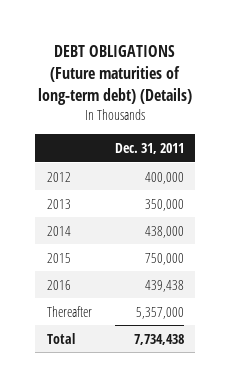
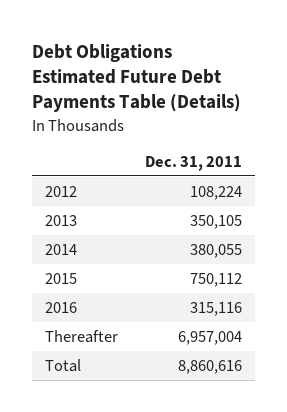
- DEBT OBLIGATIONS (Future maturities of long-term debt) (Details)
+ Debt Obligations Estimated Future Debt Payments Table (Details)
- 2012 | 400,000
- 2013 | 350,000
- 2014 | 438,000
- 2015 | 750,000
- 2016 | 439,438
- Thereafter | 5,357,000
- Total | 7,734,438
+ 2012 | 108,224
+ 2013 | 350,105
+ 2014 | 380,055
+ 2015 | 750,112
+ 2016 | 315,116
+ Thereafter | 6,957,004
+ Total | 8,860,616

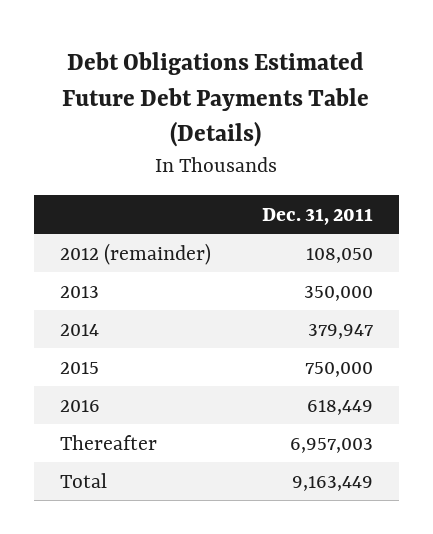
- 2012 | 108,224
- 2013 | 350,105
- 2014 | 380,055
- 2015 | 750,112
- 2016 | 315,116
- Thereafter | 6,957,004
- Total | 8,860,616
+ 2012 (remainder) | 108,050
+ 2013 | 350,000
+ 2014 | 379,947
+ 2015 | 750,000
+ 2016 | 618,449
+ Thereafter | 6,957,003
+ Total | 9,163,449

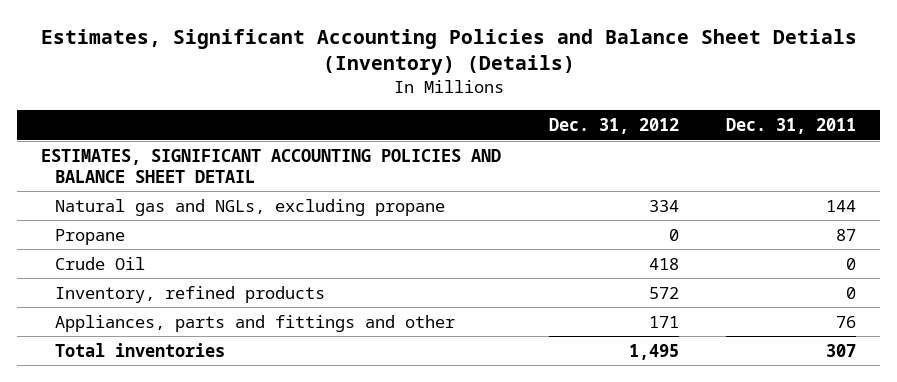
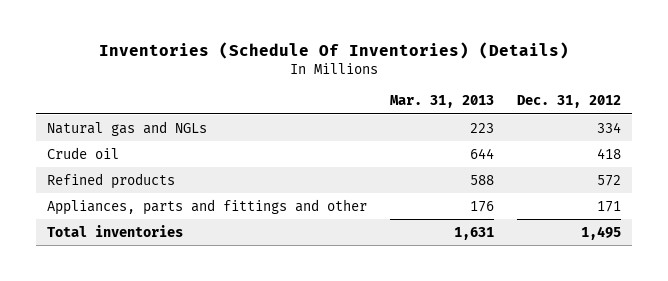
- Estimates, Significant Accounting Policies and Balance Sheet Detials (Inventory) (Details)
+ Inventories (Schedule Of Inventories) (Details)
- | Dec. 31, 2012 | Dec. 31, 2011
+ | Mar. 31, 2013 | Dec. 31, 2012
- ESTIMATES, SIGNIFICANT ACCOUNTING POLICIES AND BALANCE SHEET DETAIL
- Natural gas and NGLs, excluding propane | 334 | 144
- Propane | 0 | 87
- Crude Oil | 418 | 0
- Inventory, refined products | 572 | 0
+ Natural gas and NGLs | 223 | 334
+ Crude oil | 644 | 418
+ Refined products | 588 | 572

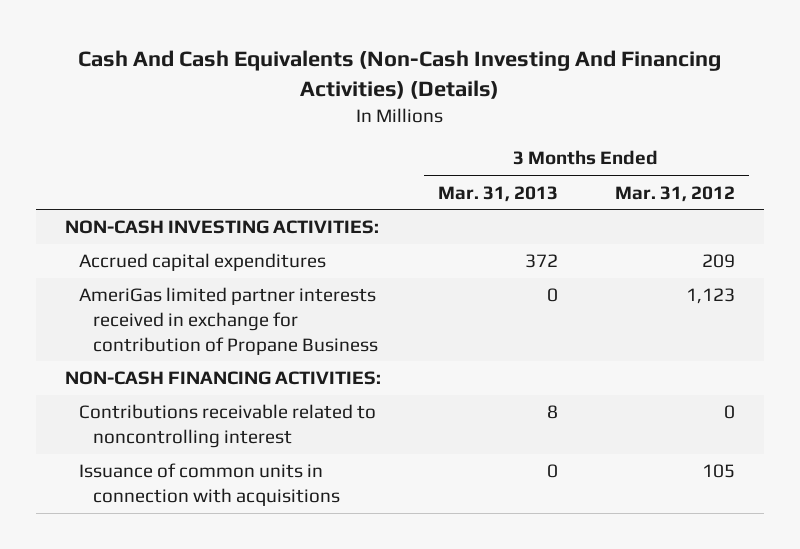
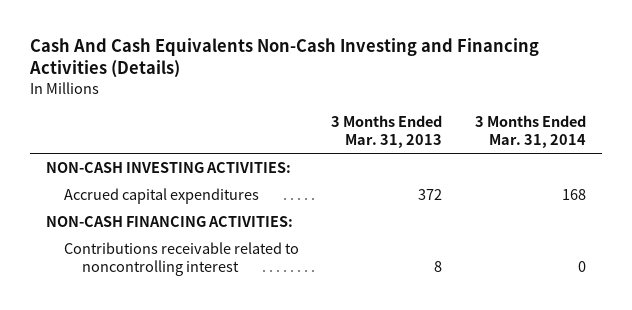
- Cash And Cash Equivalents (Non-Cash Investing And Financing Activities) (Details)
+ Cash And Cash Equivalents Non-Cash Investing and Financing Activities (Details)
- | 3 Months Ended Mar. 31, 2013 | 3 Months Ended Mar. 31, 2012
+ | 3 Months Ended Mar. 31, 2013 | 3 Months Ended Mar. 31, 2014
- AmeriGas limited partner interests received in exchange for contribution of Propane Business | 0 | 1,123
- Issuance of common units in connection with acquisitions | 0 | 105

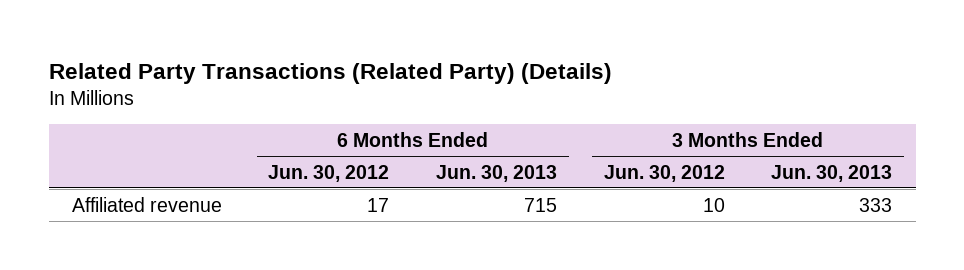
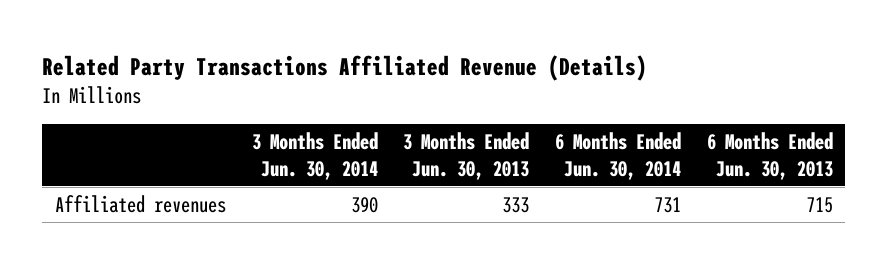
- Related Party Transactions (Related Party) (Details)
+ Related Party Transactions Affiliated Revenue (Details)
- | 6 Months Ended Jun. 30, 2012 | 6 Months Ended Jun. 30, 2013 | 3 Months Ended Jun. 30, 2012 | 3 Months Ended Jun. 30, 2013
+ | 3 Months Ended Jun. 30, 2014 | 3 Months Ended Jun. 30, 2013 | 6 Months Ended Jun. 30, 2014 | 6 Months Ended Jun. 30, 2013
- Affiliated revenue | 17 | 715 | 10 | 333
+ Affiliated revenues | 390 | 333 | 731 | 715

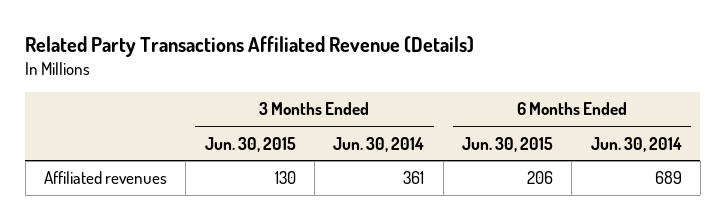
- | 3 Months Ended Jun. 30, 2014 | 3 Months Ended Jun. 30, 2013 | 6 Months Ended Jun. 30, 2014 | 6 Months Ended Jun. 30, 2013
+ | 3 Months Ended Jun. 30, 2015 | 3 Months Ended Jun. 30, 2014 | 6 Months Ended Jun. 30, 2015 | 6 Months Ended Jun. 30, 2014
- Affiliated revenues | 390 | 333 | 731 | 715
+ Affiliated revenues | 130 | 361 | 206 | 689

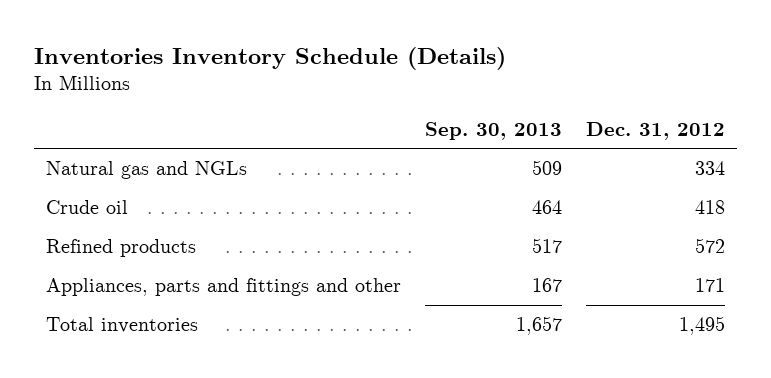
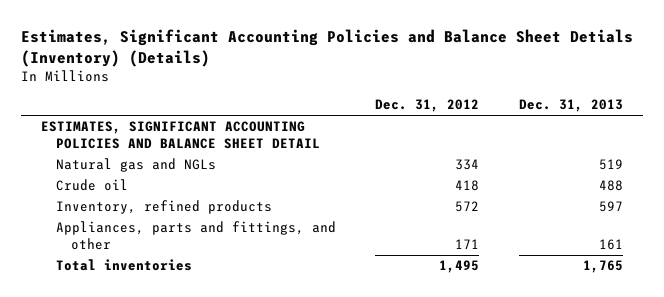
- Inventories Inventory Schedule (Details)
+ Estimates, Significant Accounting Policies and Balance Sheet Detials (Inventory) (Details)
- | Sep. 30, 2013 | Dec. 31, 2012
+ | Dec. 31, 2012 | Dec. 31, 2013
+ ESTIMATES, SIGNIFICANT ACCOUNTING POLICIES AND BALANCE SHEET DETAIL
- Refined products | 517 | 572
- Appliances, parts and fittings and other | 167 | 171
+ Inventory, refined products | 572 | 597
+ Appliances, parts and fittings, and other | 171 | 161

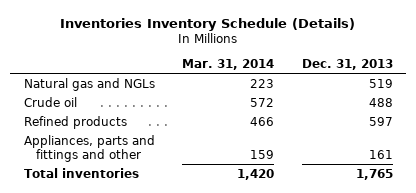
- Estimates, Significant Accounting Policies and Balance Sheet Detials (Inventory) (Details)
+ Inventories Inventory Schedule (Details)
- | Dec. 31, 2012 | Dec. 31, 2013
+ | Mar. 31, 2014 | Dec. 31, 2013
- ESTIMATES, SIGNIFICANT ACCOUNTING POLICIES AND BALANCE SHEET DETAIL
- Inventory, refined products | 572 | 597
- Appliances, parts and fittings, and other | 171 | 161
+ Refined products | 466 | 597
+ Appliances, parts and fittings and other | 159 | 161

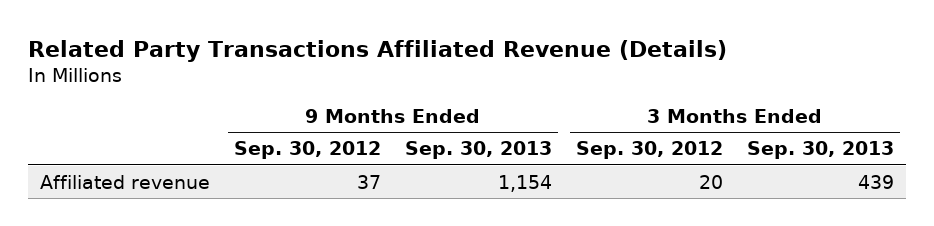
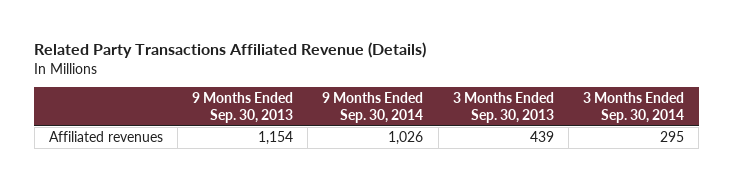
- | 9 Months Ended Sep. 30, 2012 | 9 Months Ended Sep. 30, 2013 | 3 Months Ended Sep. 30, 2012 | 3 Months Ended Sep. 30, 2013
+ | 9 Months Ended Sep. 30, 2013 | 9 Months Ended Sep. 30, 2014 | 3 Months Ended Sep. 30, 2013 | 3 Months Ended Sep. 30, 2014
- Affiliated revenue | 37 | 1,154 | 20 | 439
+ Affiliated revenues | 1,154 | 1,026 | 439 | 295

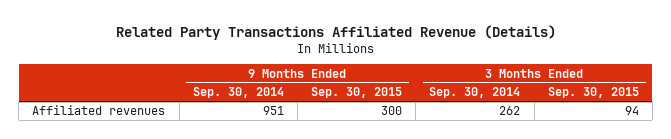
- | 9 Months Ended Sep. 30, 2013 | 9 Months Ended Sep. 30, 2014 | 3 Months Ended Sep. 30, 2013 | 3 Months Ended Sep. 30, 2014
+ | 9 Months Ended Sep. 30, 2014 | 9 Months Ended Sep. 30, 2015 | 3 Months Ended Sep. 30, 2014 | 3 Months Ended Sep. 30, 2015
- Affiliated revenues | 1,154 | 1,026 | 439 | 295
+ Affiliated revenues | 951 | 300 | 262 | 94

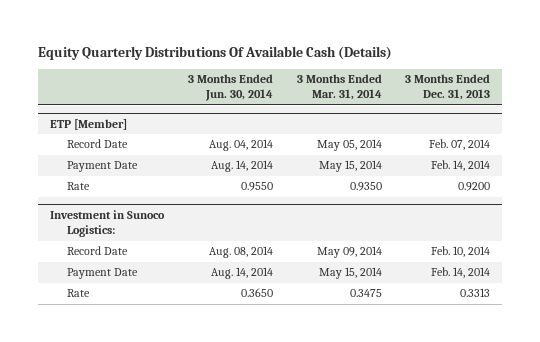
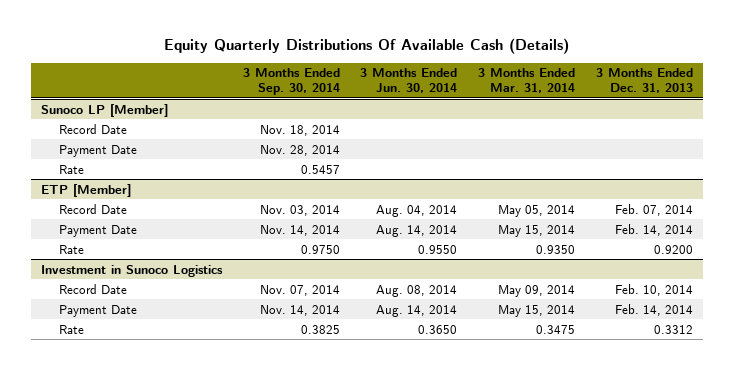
- | 3 Months Ended Jun. 30, 2014 | 3 Months Ended Mar. 31, 2014 | 3 Months Ended Dec. 31, 2013
+ | 3 Months Ended Sep. 30, 2014 | 3 Months Ended Jun. 30, 2014 | 3 Months Ended Mar. 31, 2014 | 3 Months Ended Dec. 31, 2013
+ Sunoco LP [Member]
+ Record Date | Nov. 18, 2014 | | |
+ Payment Date | Nov. 28, 2014 | | |
+ Rate | 0.5457 | | |
- Investment in Sunoco Logistics:
+ Investment in Sunoco Logistics
- Rate | 0.3650 | 0.3475 | 0.3313
+ Rate | 0.3825 | 0.3650 | 0.3475 | 0.3312

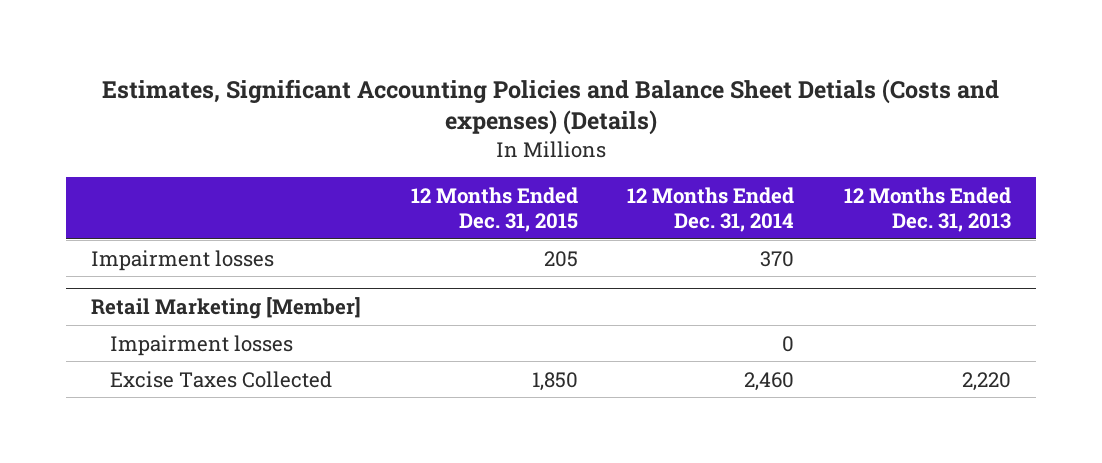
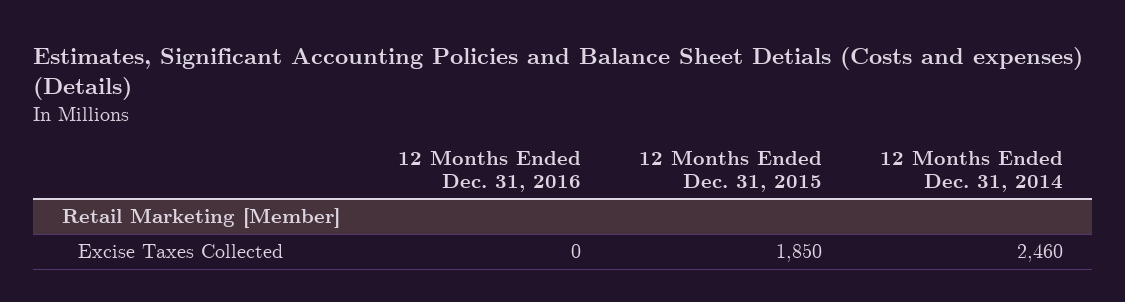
- | 12 Months Ended Dec. 31, 2015 | 12 Months Ended Dec. 31, 2014 | 12 Months Ended Dec. 31, 2013
+ | 12 Months Ended Dec. 31, 2016 | 12 Months Ended Dec. 31, 2015 | 12 Months Ended Dec. 31, 2014
- Impairment losses | 205 | 370 |
@ Retail Marketing [Member]
- Impairment losses | | 0 |

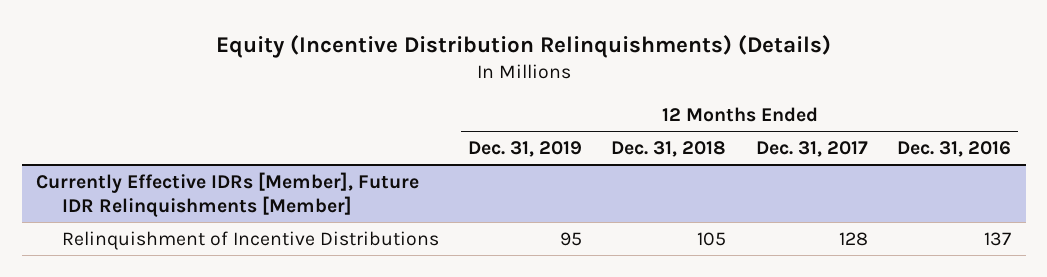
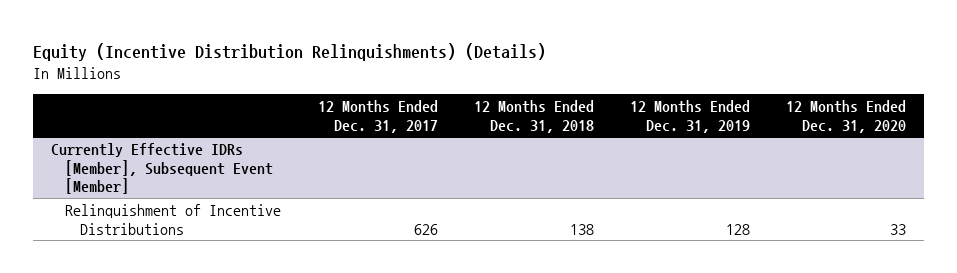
- | 12 Months Ended Dec. 31, 2019 | 12 Months Ended Dec. 31, 2018 | 12 Months Ended Dec. 31, 2017 | 12 Months Ended Dec. 31, 2016
+ | 12 Months Ended Dec. 31, 2017 | 12 Months Ended Dec. 31, 2018 | 12 Months Ended Dec. 31, 2019 | 12 Months Ended Dec. 31, 2020
- Currently Effective IDRs [Member], Future IDR Relinquishments [Member]
- Relinquishment of Incentive Distributions | 95 | 105 | 128 | 137
+ Currently Effective IDRs [Member], Subsequent Event [Member]
+ Relinquishment of Incentive Distributions | 626 | 138 | 128 | 33

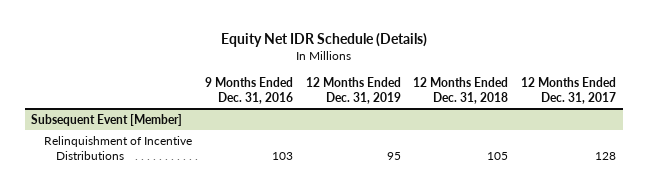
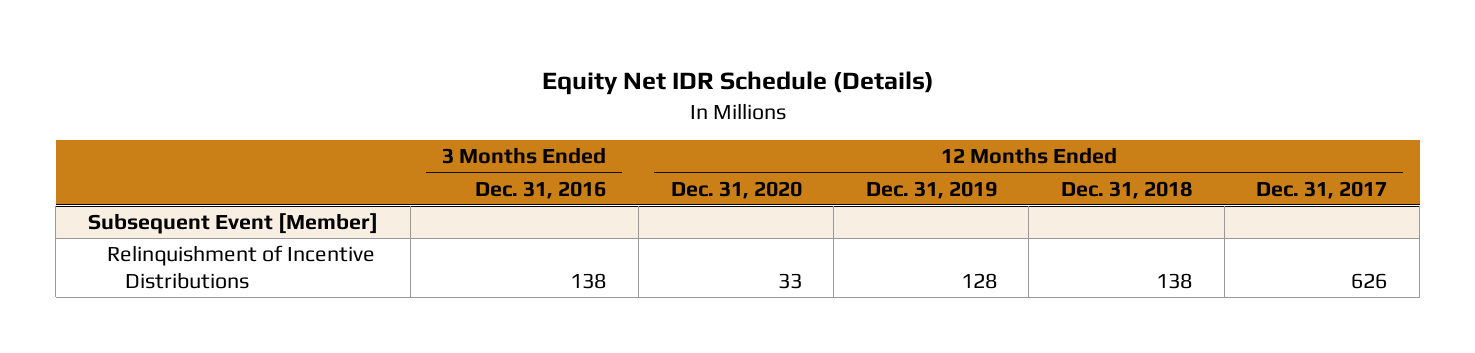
- | 9 Months Ended Dec. 31, 2016 | 12 Months Ended Dec. 31, 2019 | 12 Months Ended Dec. 31, 2018 | 12 Months Ended Dec. 31, 2017
+ | 3 Months Ended Dec. 31, 2016 | 12 Months Ended Dec. 31, 2020 | 12 Months Ended Dec. 31, 2019 | 12 Months Ended Dec. 31, 2018 | 12 Months Ended Dec. 31, 2017
@ Subsequent Event [Member]
- Relinquishment of Incentive Distributions | 103 | 95 | 105 | 128
+ Relinquishment of Incentive Distributions | 138 | 33 | 128 | 138 | 626

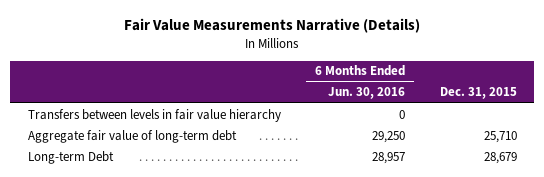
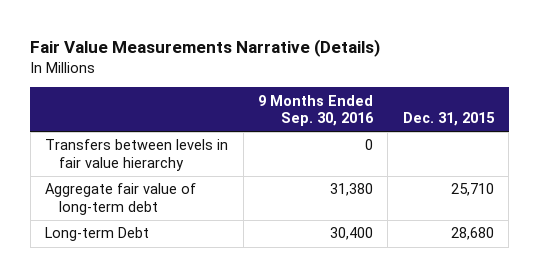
- | 6 Months Ended Jun. 30, 2016 | Dec. 31, 2015
+ | 9 Months Ended Sep. 30, 2016 | Dec. 31, 2015
- Long-term Debt | 28,957 | 28,679
+ Long-term Debt | 30,400 | 28,680

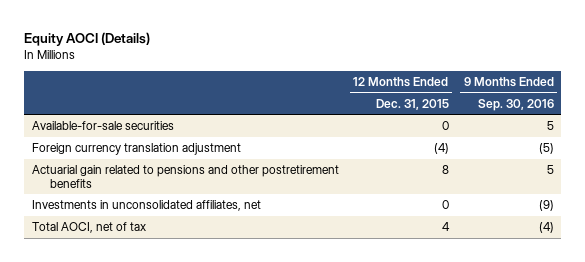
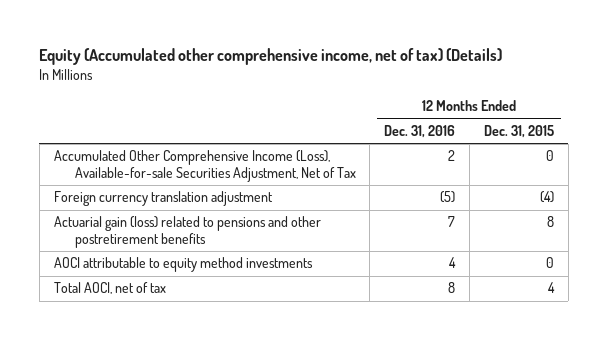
- Equity AOCI (Details)
+ Equity (Accumulated other comprehensive income, net of tax) (Details)
- | 12 Months Ended Dec. 31, 2015 | 9 Months Ended Sep. 30, 2016
+ | 12 Months Ended Dec. 31, 2016 | 12 Months Ended Dec. 31, 2015
- Available-for-sale securities | 0 | 5
+ Accumulated Other Comprehensive Income (Loss), Available-for-sale Securities Adjustment, Net of Tax | 2 | 0
- Actuarial gain related to pensions and other postretirement benefits | 8 | 5
- Investments in unconsolidated affiliates, net | 0 | (9)
+ Actuarial gain (loss) related to pensions and other postretirement benefits | 7 | 8
+ AOCI attributable to equity method investments | 4 | 0

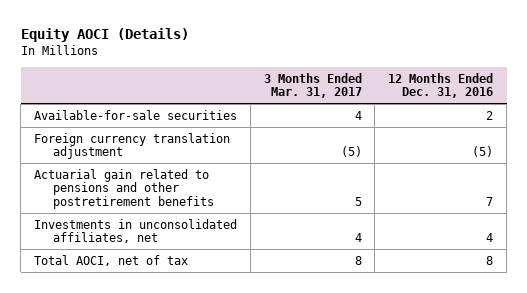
- Equity (Accumulated other comprehensive income, net of tax) (Details)
+ Equity AOCI (Details)
- | 12 Months Ended Dec. 31, 2016 | 12 Months Ended Dec. 31, 2015
+ | 3 Months Ended Mar. 31, 2017 | 12 Months Ended Dec. 31, 2016
- Accumulated Other Comprehensive Income (Loss), Available-for-sale Securities Adjustment, Net of Tax | 2 | 0
+ Available-for-sale securities | 4 | 2
- Actuarial gain (loss) related to pensions and other postretirement benefits | 7 | 8
- AOCI attributable to equity method investments | 4 | 0
+ Actuarial gain related to pensions and other postretirement benefits | 5 | 7
+ Investments in unconsolidated affiliates, net | 4 | 4

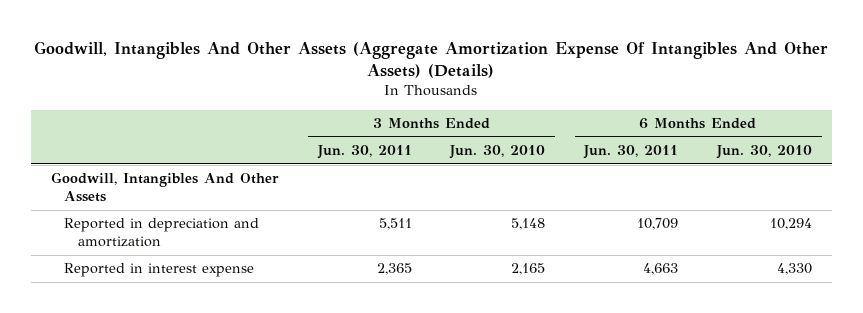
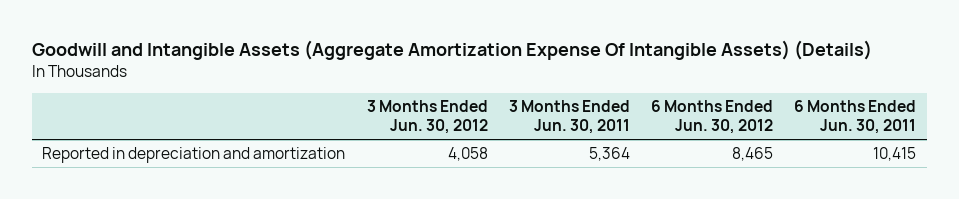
- Goodwill, Intangibles And Other Assets (Aggregate Amortization Expense Of Intangibles And Other Assets) (Details)
+ Goodwill and Intangible Assets (Aggregate Amortization Expense Of Intangible Assets) (Details)
- | 3 Months Ended Jun. 30, 2011 | 3 Months Ended Jun. 30, 2010 | 6 Months Ended Jun. 30, 2011 | 6 Months Ended Jun. 30, 2010
+ | 3 Months Ended Jun. 30, 2012 | 3 Months Ended Jun. 30, 2011 | 6 Months Ended Jun. 30, 2012 | 6 Months Ended Jun. 30, 2011
- Goodwill, Intangibles And Other Assets
- Reported in depreciation and amortization | 5,511 | 5,148 | 10,709 | 10,294
- Reported in interest expense | 2,365 | 2,165 | 4,663 | 4,330
+ Reported in depreciation and amortization | 4,058 | 5,364 | 8,465 | 10,415

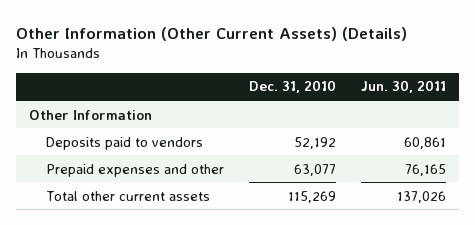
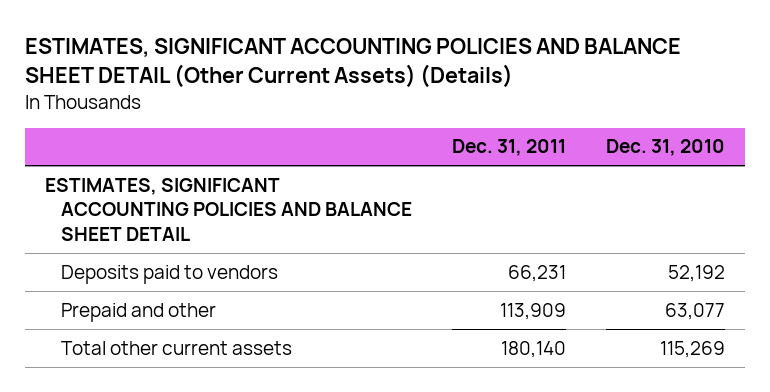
- Other Information (Other Current Assets) (Details)
+ ESTIMATES, SIGNIFICANT ACCOUNTING POLICIES AND BALANCE SHEET DETAIL (Other Current Assets) (Details)
- | Dec. 31, 2010 | Jun. 30, 2011
+ | Dec. 31, 2011 | Dec. 31, 2010
- Other Information
+ ESTIMATES, SIGNIFICANT ACCOUNTING POLICIES AND BALANCE SHEET DETAIL
- Prepaid expenses and other | 63,077 | 76,165
+ Prepaid and other | 113,909 | 63,077

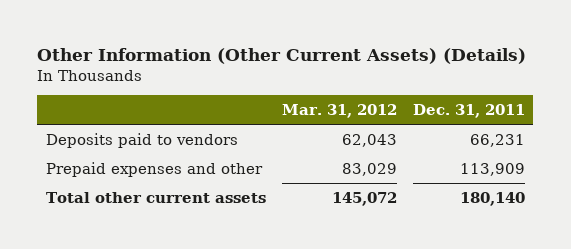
- ESTIMATES, SIGNIFICANT ACCOUNTING POLICIES AND BALANCE SHEET DETAIL (Other Current Assets) (Details)
+ Other Information (Other Current Assets) (Details)
- | Dec. 31, 2011 | Dec. 31, 2010
+ | Mar. 31, 2012 | Dec. 31, 2011
- ESTIMATES, SIGNIFICANT ACCOUNTING POLICIES AND BALANCE SHEET DETAIL
- Prepaid and other | 113,909 | 63,077
+ Prepaid expenses and other | 83,029 | 113,909

